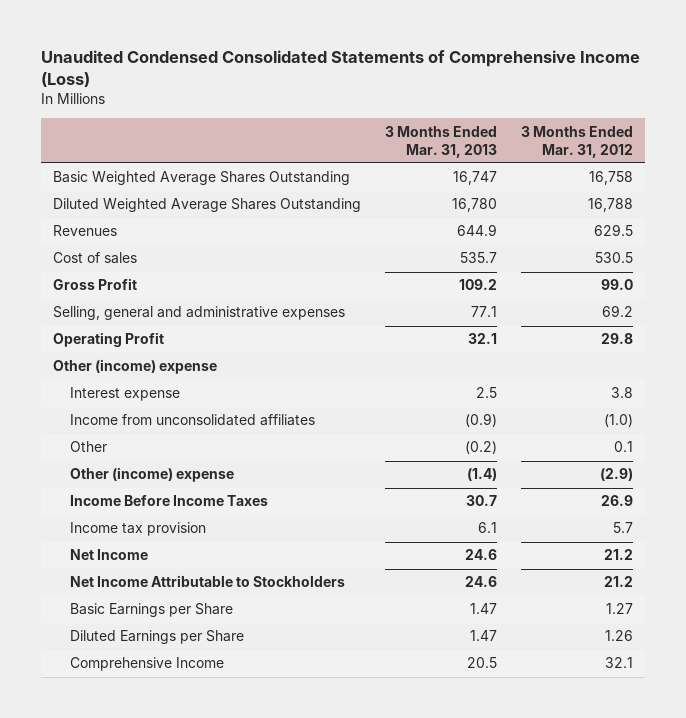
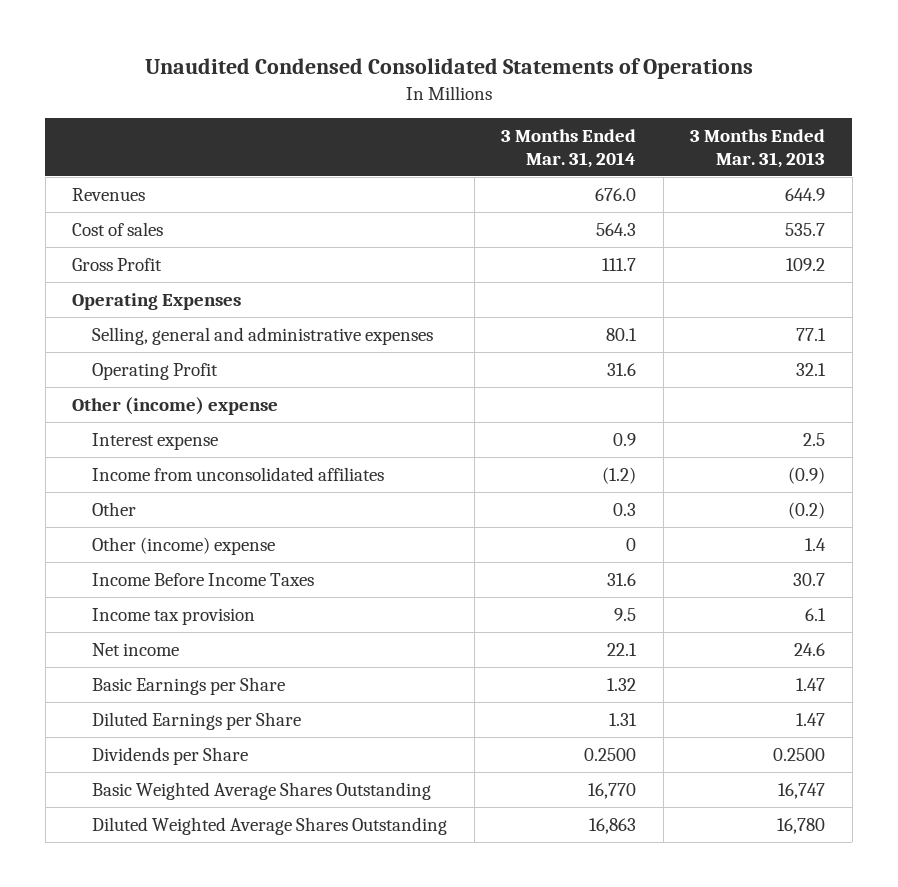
- Unaudited Condensed Consolidated Statements of Comprehensive Income (Loss)
+ Unaudited Condensed Consolidated Statements of Operations
- | 3 Months Ended Mar. 31, 2013 | 3 Months Ended Mar. 31, 2012
+ | 3 Months Ended Mar. 31, 2014 | 3 Months Ended Mar. 31, 2013
+ Operating Expenses
- Other (income) expense | (1.4) | (2.9)
+ Other (income) expense | 0 | 1.4
- Net Income | 24.6 | 21.2
- Net Income Attributable to Stockholders | 24.6 | 21.2
+ Net income | 22.1 | 24.6
- Comprehensive Income | 20.5 | 32.1
+ Dividends per Share | 0.2500 | 0.2500
moved down: Basic Weighted Average Shares Outstanding | 16,770 | 16,747
moved down: Diluted Weighted Average Shares Outstanding | 16,863 | 16,780

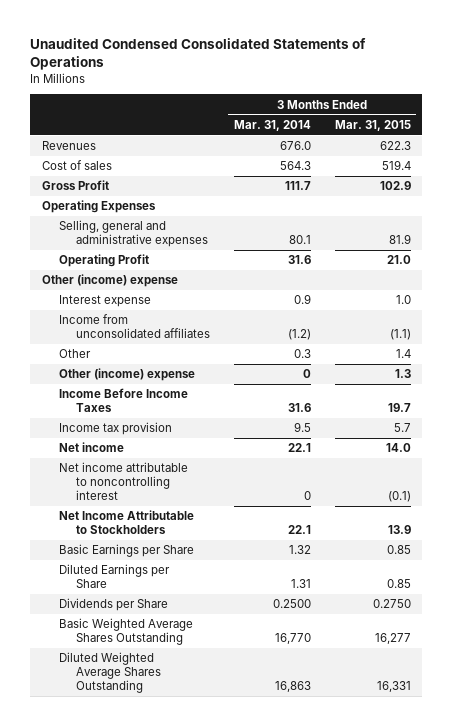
- | 3 Months Ended Mar. 31, 2014 | 3 Months Ended Mar. 31, 2013
+ | 3 Months Ended Mar. 31, 2014 | 3 Months Ended Mar. 31, 2015
+ Net income attributable to noncontrolling interest | 0 | (0.1)
+ Net Income Attributable to Stockholders | 22.1 | 13.9

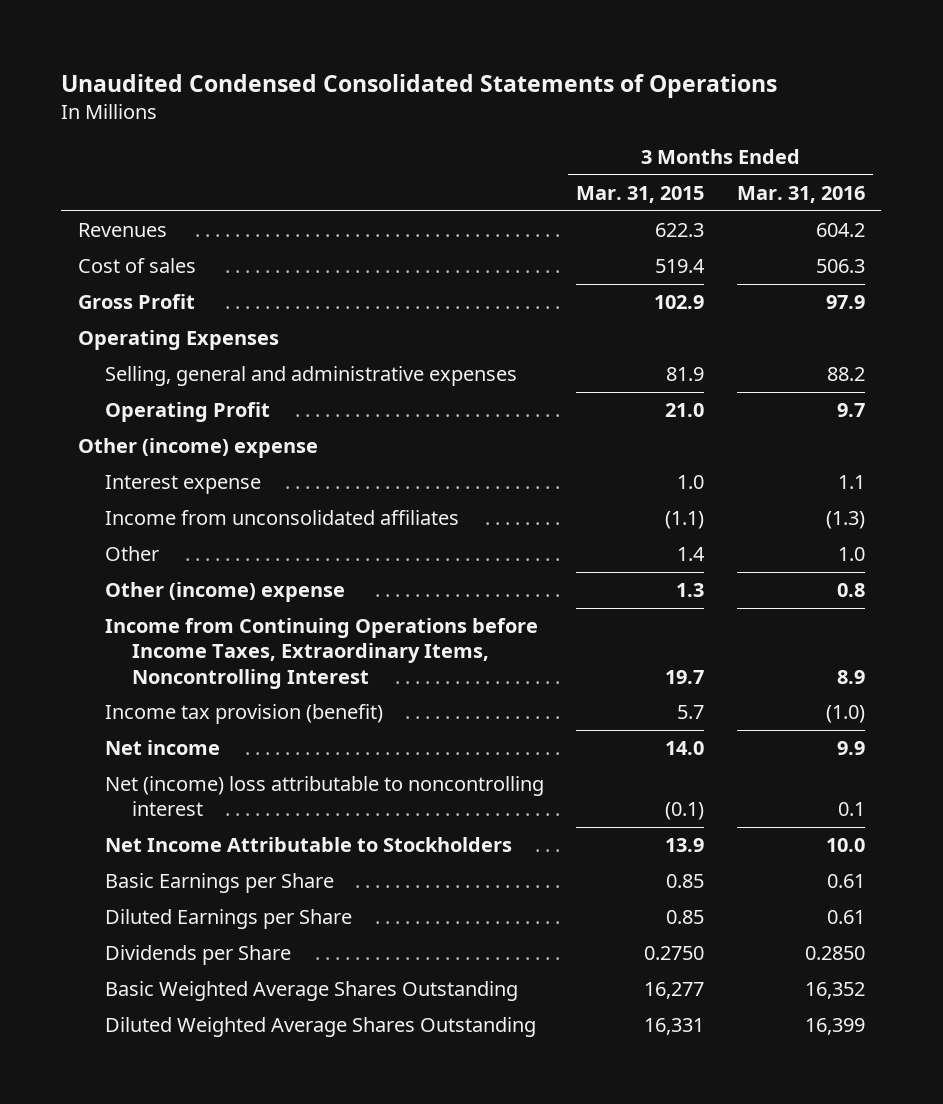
- | 3 Months Ended Mar. 31, 2014 | 3 Months Ended Mar. 31, 2015
+ | 3 Months Ended Mar. 31, 2015 | 3 Months Ended Mar. 31, 2016
- Income Before Income Taxes | 31.6 | 19.7
- Income tax provision | 9.5 | 5.7
+ Income from Continuing Operations before Income Taxes, Extraordinary Items, Noncontrolling Interest | 19.7 | 8.9
+ Income tax provision (benefit) | 5.7 | (1.0)
- Net income attributable to noncontrolling interest | 0 | (0.1)
+ Net (income) loss attributable to noncontrolling interest | (0.1) | 0.1

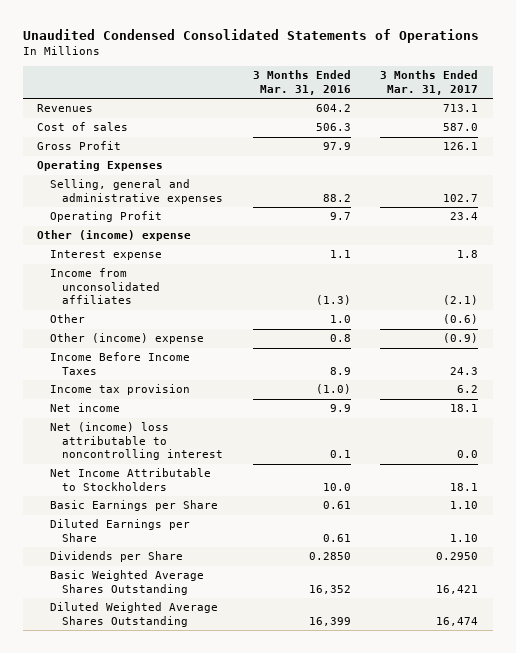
- | 3 Months Ended Mar. 31, 2015 | 3 Months Ended Mar. 31, 2016
+ | 3 Months Ended Mar. 31, 2016 | 3 Months Ended Mar. 31, 2017
- Income from Continuing Operations before Income Taxes, Extraordinary Items, Noncontrolling Interest | 19.7 | 8.9
- Income tax provision (benefit) | 5.7 | (1.0)
+ Income Before Income Taxes | 8.9 | 24.3
+ Income tax provision | (1.0) | 6.2

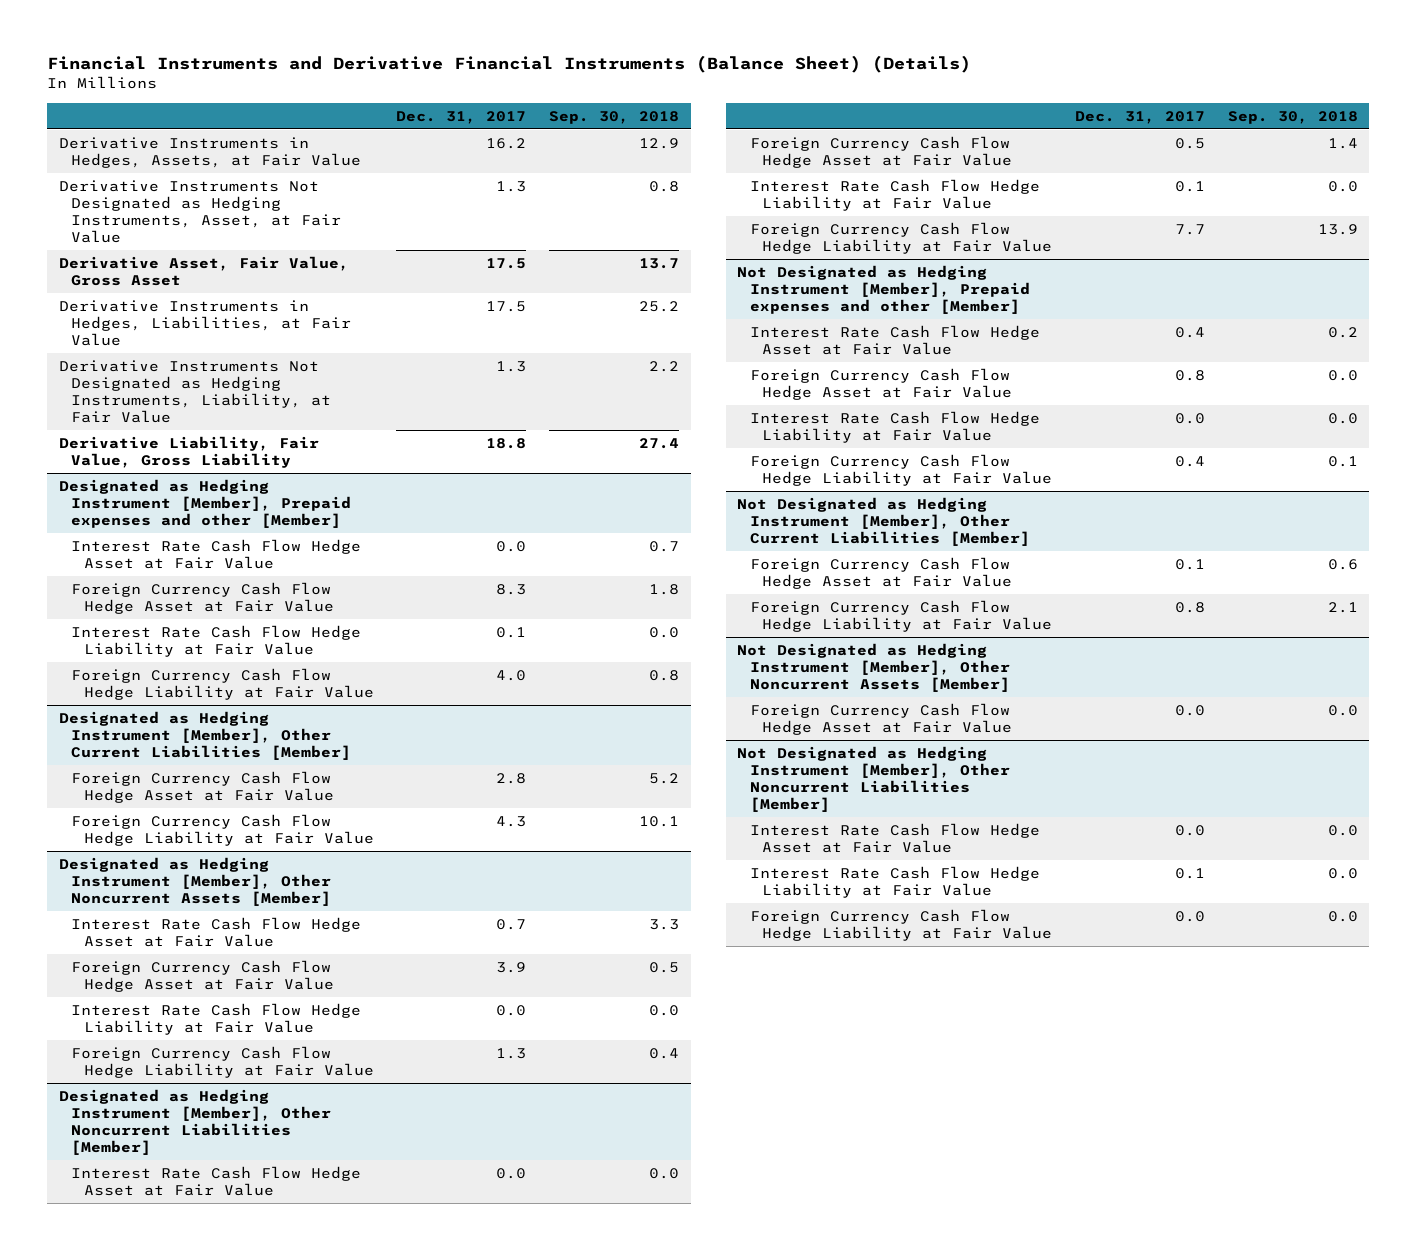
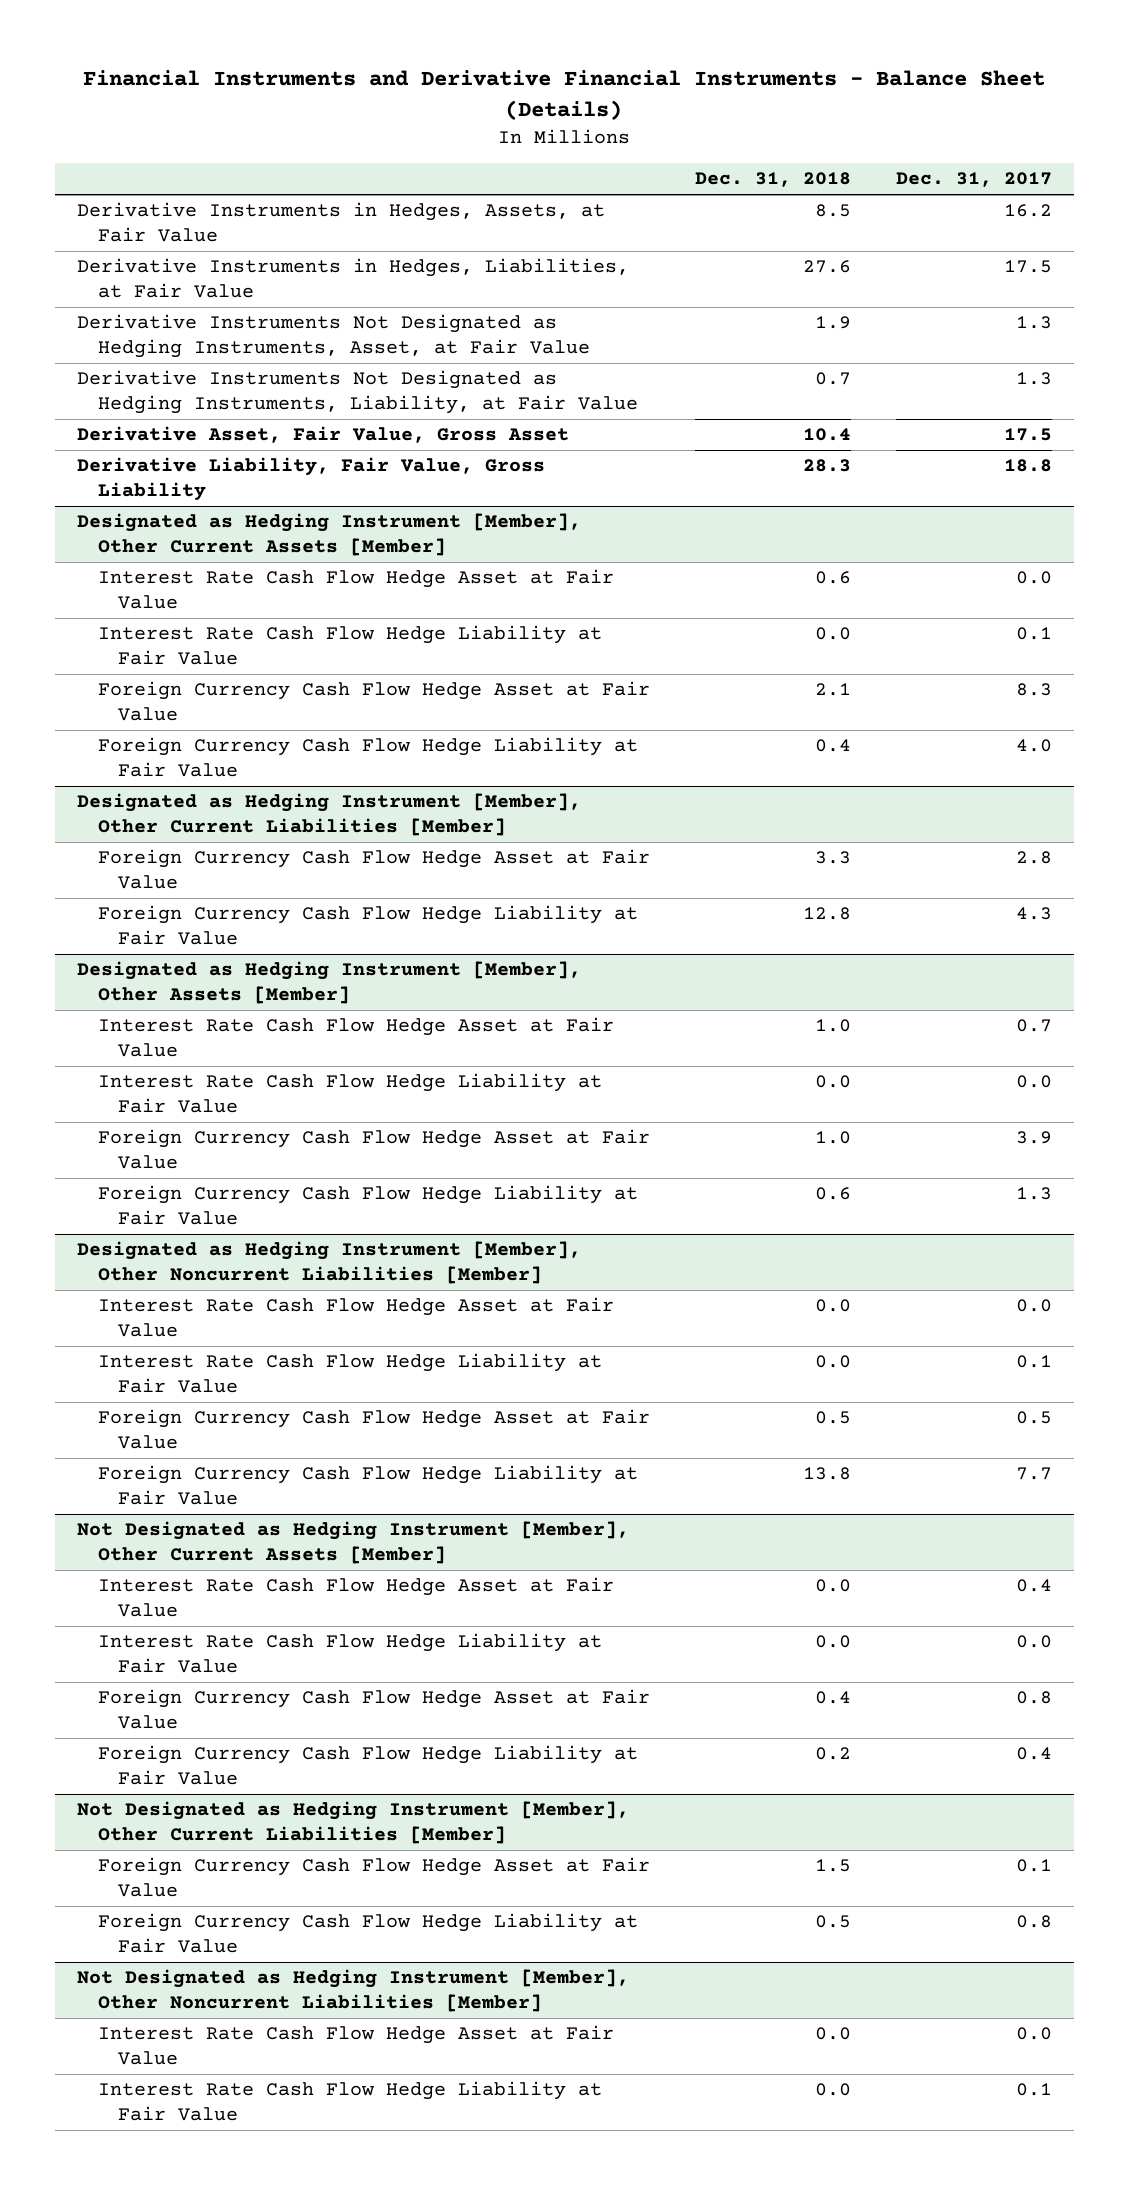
- Financial Instruments and Derivative Financial Instruments (Balance Sheet) (Details)
+ Financial Instruments and Derivative Financial Instruments - Balance Sheet (Details)
- | Dec. 31, 2017 | Sep. 30, 2018
+ | Dec. 31, 2018 | Dec. 31, 2017
moved down: Derivative Instruments Not Designated as Hedging Instruments, Asset, at Fair Value | 1.9 | 1.3
moved down: Derivative Asset, Fair Value, Gross Asset | 10.4 | 17.5
- Designated as Hedging Instrument [Member], Prepaid expenses and other [Member]
+ Designated as Hedging Instrument [Member], Other Current Assets [Member]
- Foreign Currency Cash Flow Hedge Asset at Fair Value | 8.3 | 1.8
+ Foreign Currency Cash Flow Hedge Asset at Fair Value | 2.1 | 8.3
- Designated as Hedging Instrument [Member], Other Noncurrent Assets [Member]
+ Designated as Hedging Instrument [Member], Other Assets [Member]
- Foreign Currency Cash Flow Hedge Asset at Fair Value | 3.9 | 0.5
+ Foreign Currency Cash Flow Hedge Asset at Fair Value | 1.0 | 3.9
@ Designated as Hedging Instrument [Member], Other Noncurrent Liabilities [Member]
moved down: Foreign Currency Cash Flow Hedge Asset at Fair Value | 0.5 | 0.5
- Not Designated as Hedging Instrument [Member], Prepaid expenses and other [Member]
+ Not Designated as Hedging Instrument [Member], Other Current Assets [Member]
- Foreign Currency Cash Flow Hedge Asset at Fair Value | 0.8 | 0.0
+ Foreign Currency Cash Flow Hedge Asset at Fair Value | 0.4 | 0.8
- Not Designated as Hedging Instrument [Member], Other Noncurrent Assets [Member]
- Foreign Currency Cash Flow Hedge Asset at Fair Value | 0.0 | 0.0
@ Not Designated as Hedging Instrument [Member], Other Noncurrent Liabilities [Member]
- Foreign Currency Cash Flow Hedge Liability at Fair Value | 0.0 | 0.0

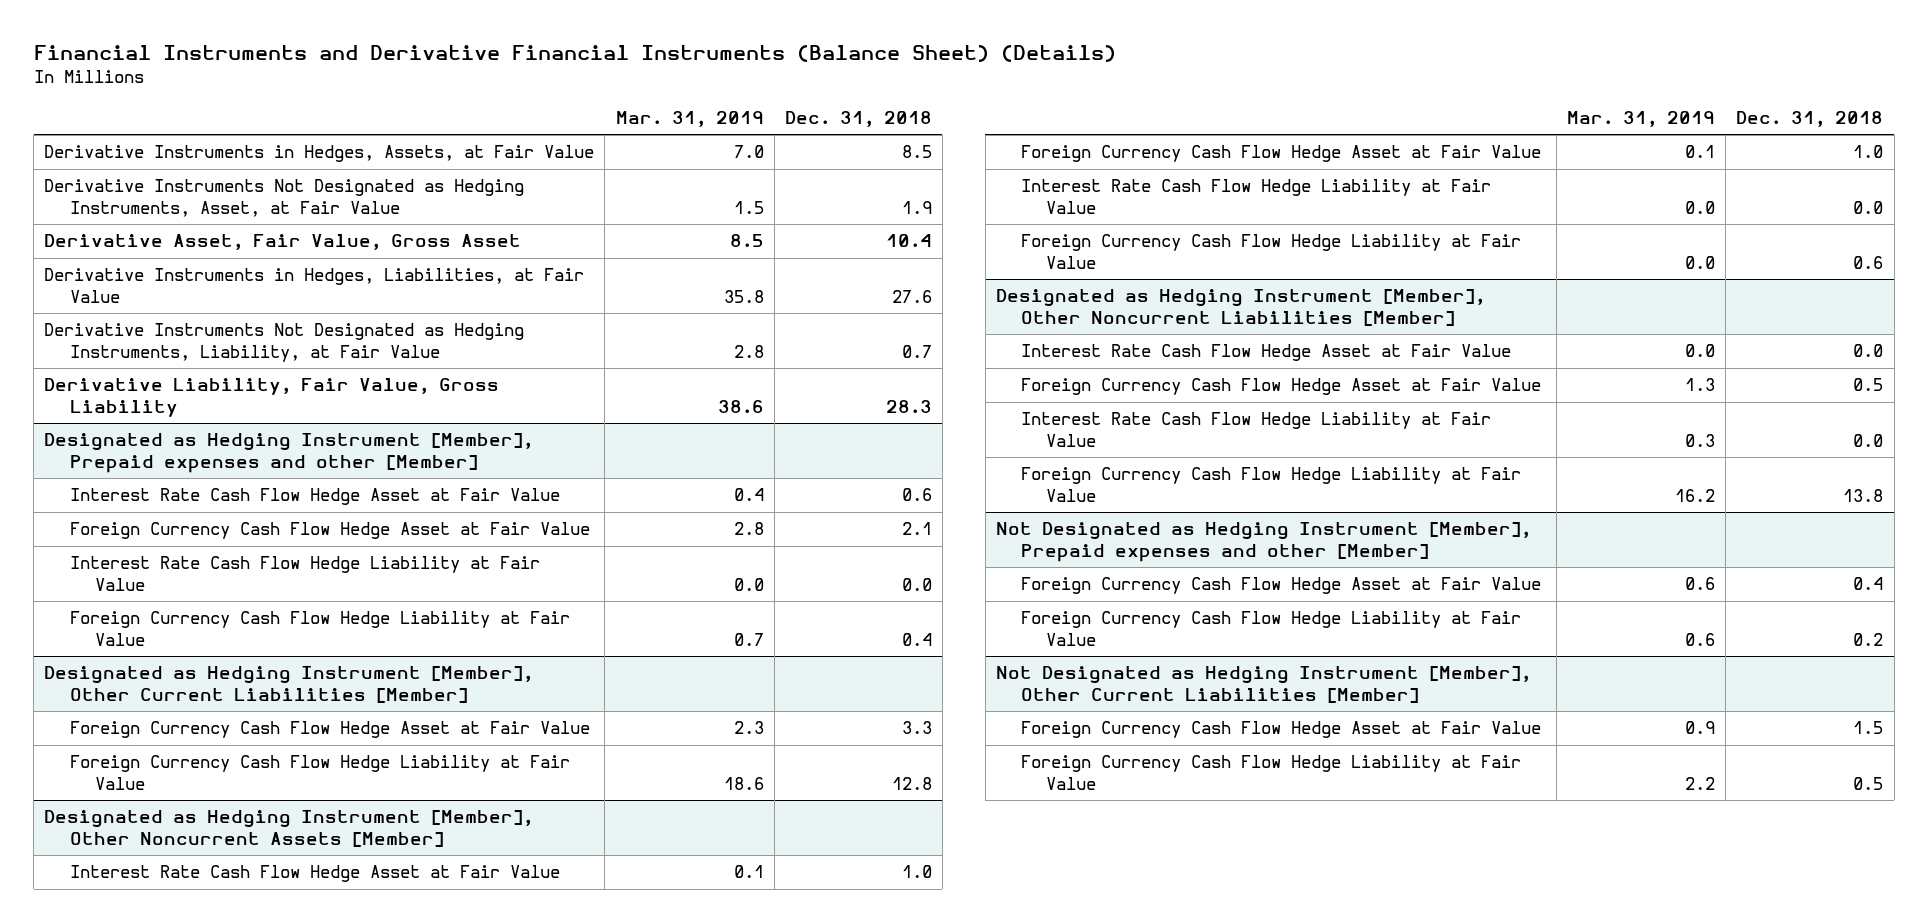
- Financial Instruments and Derivative Financial Instruments - Balance Sheet (Details)
+ Financial Instruments and Derivative Financial Instruments (Balance Sheet) (Details)
- | Dec. 31, 2018 | Dec. 31, 2017
+ | Mar. 31, 2019 | Dec. 31, 2018
moved down: Derivative Instruments in Hedges, Liabilities, at Fair Value | 35.8 | 27.6
moved down: Derivative Instruments Not Designated as Hedging Instruments, Liability, at Fair Value | 2.8 | 0.7
- Designated as Hedging Instrument [Member], Other Current Assets [Member]
+ Designated as Hedging Instrument [Member], Prepaid expenses and other [Member]
- Interest Rate Cash Flow Hedge Liability at Fair Value | 0.0 | 0.1
+ Interest Rate Cash Flow Hedge Liability at Fair Value | 0.0 | 0.0
- Designated as Hedging Instrument [Member], Other Assets [Member]
+ Designated as Hedging Instrument [Member], Other Noncurrent Assets [Member]
- Interest Rate Cash Flow Hedge Liability at Fair Value | 0.0 | 0.0
+ Interest Rate Cash Flow Hedge Liability at Fair Value | 0.0 | 0.0
@ Designated as Hedging Instrument [Member], Other Noncurrent Liabilities [Member]
- Interest Rate Cash Flow Hedge Liability at Fair Value | 0.0 | 0.1
- Not Designated as Hedging Instrument [Member], Other Current Assets [Member]
- Interest Rate Cash Flow Hedge Asset at Fair Value | 0.0 | 0.4
@ Designated as Hedging Instrument [Member], Other Noncurrent Liabilities [Member]
moved down: Foreign Currency Cash Flow Hedge Liability at Fair Value | 16.2 | 13.8
+ Not Designated as Hedging Instrument [Member], Prepaid expenses and other [Member]
- Not Designated as Hedging Instrument [Member], Other Noncurrent Liabilities [Member]
- Interest Rate Cash Flow Hedge Asset at Fair Value | 0.0 | 0.0
- Interest Rate Cash Flow Hedge Liability at Fair Value | 0.0 | 0.1

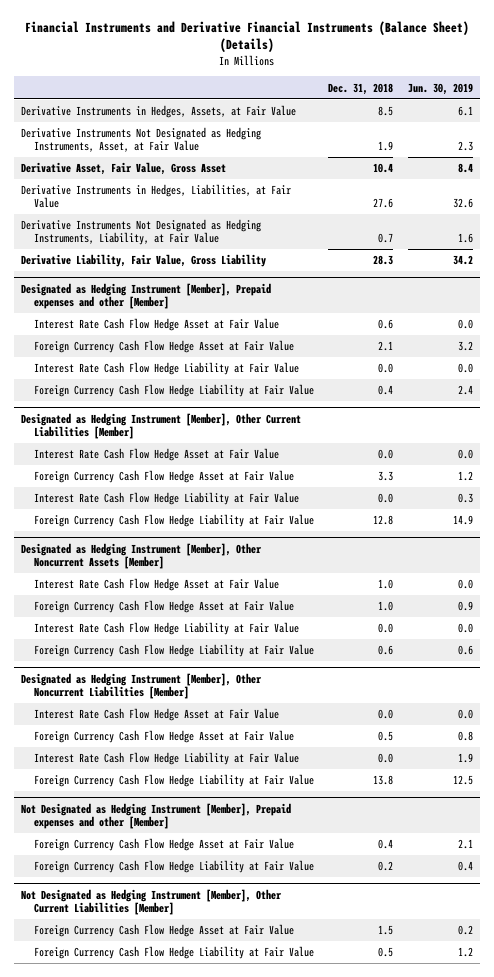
- | Mar. 31, 2019 | Dec. 31, 2018
+ | Dec. 31, 2018 | Jun. 30, 2019
@ Designated as Hedging Instrument [Member], Other Current Liabilities [Member]
+ Interest Rate Cash Flow Hedge Asset at Fair Value | 0.0 | 0.0
+ Interest Rate Cash Flow Hedge Liability at Fair Value | 0.0 | 0.3

